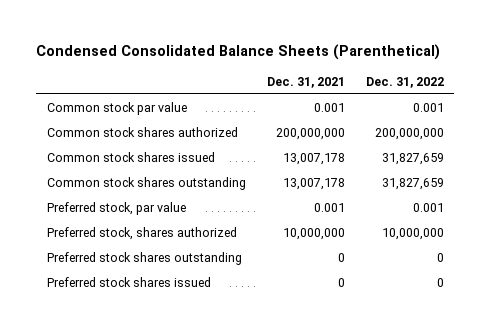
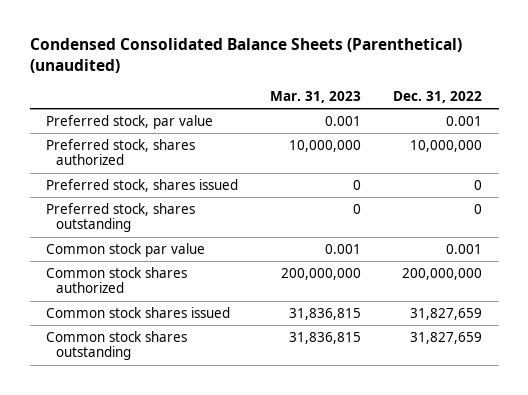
- Condensed Consolidated Balance Sheets (Parenthetical)
+ Condensed Consolidated Balance Sheets (Parenthetical) (unaudited)
- | Dec. 31, 2021 | Dec. 31, 2022
+ | Mar. 31, 2023 | Dec. 31, 2022
moved up: Preferred stock, par value | 0.001 | 0.001
moved up: Preferred stock, shares authorized | 10,000,000 | 10,000,000
+ Preferred stock, shares issued | 0 | 0
+ Preferred stock, shares outstanding | 0 | 0
- Preferred stock shares outstanding | 0 | 0
- Preferred stock shares issued | 0 | 0

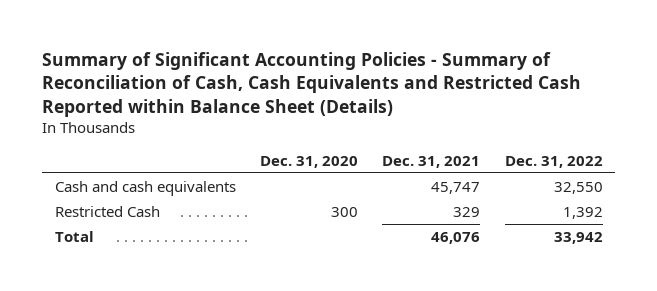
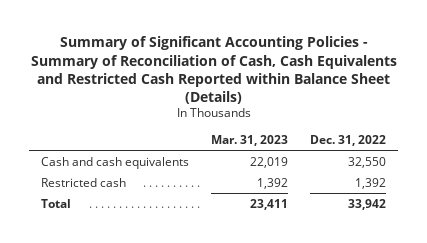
- | Dec. 31, 2020 | Dec. 31, 2021 | Dec. 31, 2022
+ | Mar. 31, 2023 | Dec. 31, 2022
- Restricted Cash | 300 | 329 | 1,392
+ Restricted cash | 1,392 | 1,392

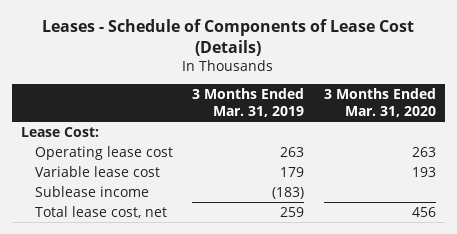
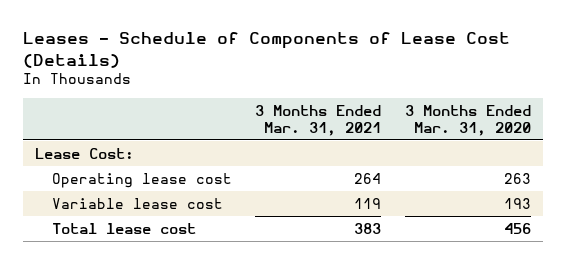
- | 3 Months Ended Mar. 31, 2019 | 3 Months Ended Mar. 31, 2020
+ | 3 Months Ended Mar. 31, 2021 | 3 Months Ended Mar. 31, 2020
- Sublease income | (183) |
- Total lease cost, net | 259 | 456
+ Total lease cost | 383 | 456

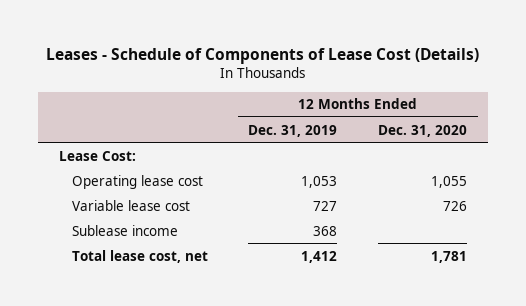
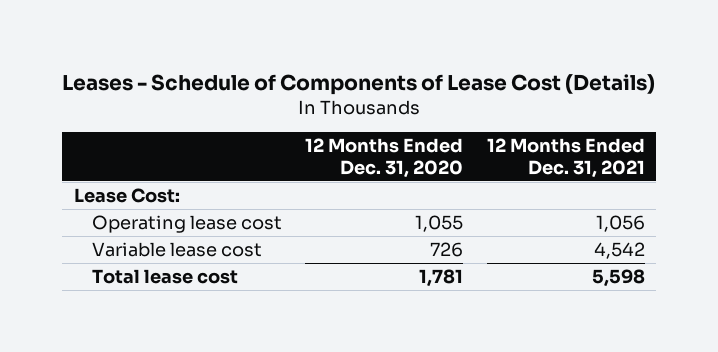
- | 12 Months Ended Dec. 31, 2019 | 12 Months Ended Dec. 31, 2020
+ | 12 Months Ended Dec. 31, 2020 | 12 Months Ended Dec. 31, 2021
- Sublease income | 368 |
- Total lease cost, net | 1,412 | 1,781
+ Total lease cost | 1,781 | 5,598

